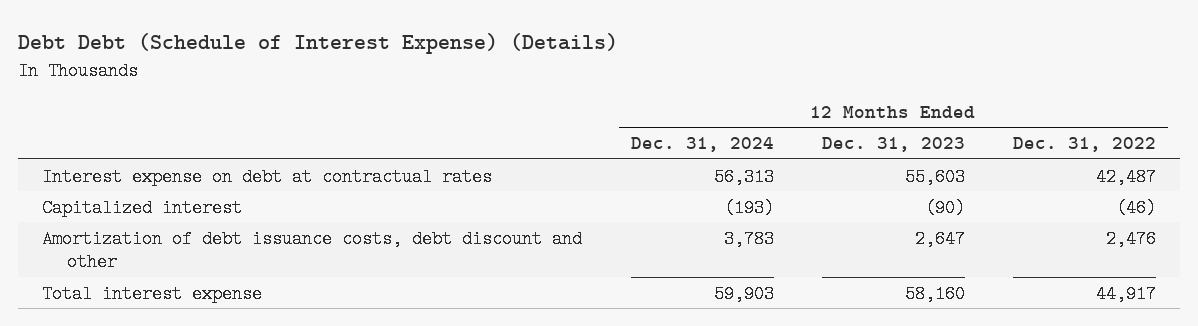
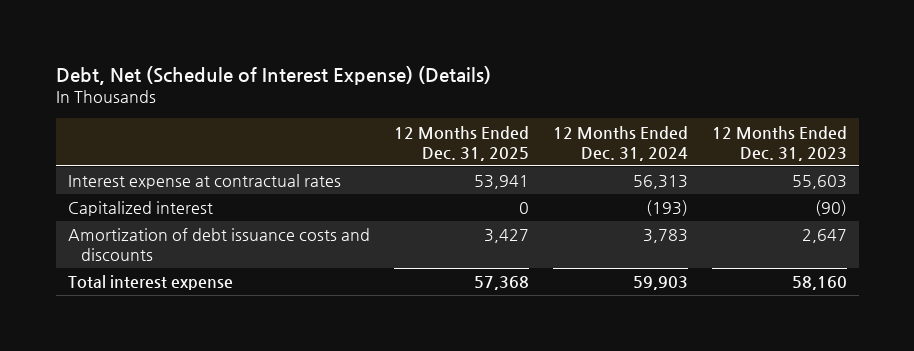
- Debt Debt (Schedule of Interest Expense) (Details)
+ Debt, Net (Schedule of Interest Expense) (Details)
- | 12 Months Ended Dec. 31, 2024 | 12 Months Ended Dec. 31, 2023 | 12 Months Ended Dec. 31, 2022
+ | 12 Months Ended Dec. 31, 2025 | 12 Months Ended Dec. 31, 2024 | 12 Months Ended Dec. 31, 2023
- Interest expense on debt at contractual rates | 56,313 | 55,603 | 42,487
+ Interest expense at contractual rates | 53,941 | 56,313 | 55,603
- Amortization of debt issuance costs, debt discount and other | 3,783 | 2,647 | 2,476
+ Amortization of debt issuance costs and discounts | 3,427 | 3,783 | 2,647

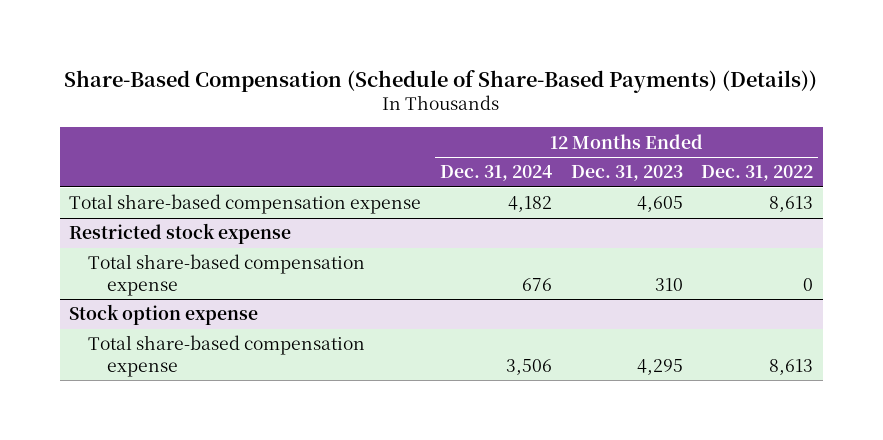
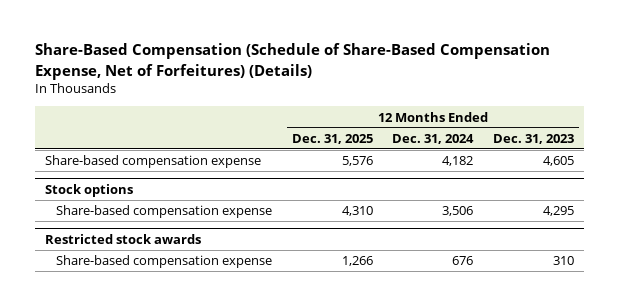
- Share-Based Compensation (Schedule of Share-Based Payments) (Details))
+ Share-Based Compensation (Schedule of Share-Based Compensation Expense, Net of Forfeitures) (Details)
- | 12 Months Ended Dec. 31, 2024 | 12 Months Ended Dec. 31, 2023 | 12 Months Ended Dec. 31, 2022
+ | 12 Months Ended Dec. 31, 2025 | 12 Months Ended Dec. 31, 2024 | 12 Months Ended Dec. 31, 2023
- Total share-based compensation expense | 4,182 | 4,605 | 8,613
- Restricted stock expense
- Total share-based compensation expense | 676 | 310 | 0
- Stock option expense
- Total share-based compensation expense | 3,506 | 4,295 | 8,613
+ Share-based compensation expense | 5,576 | 4,182 | 4,605
+ Stock options
+ Share-based compensation expense | 4,310 | 3,506 | 4,295
+ Restricted stock awards
+ Share-based compensation expense | 1,266 | 676 | 310

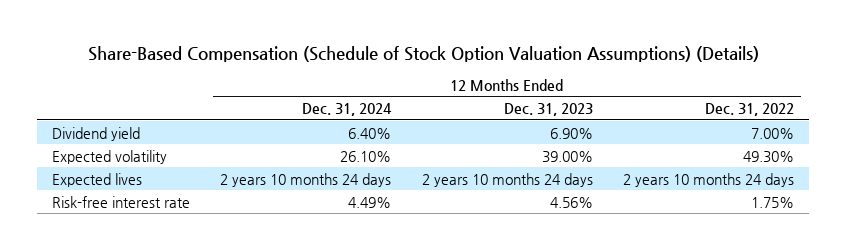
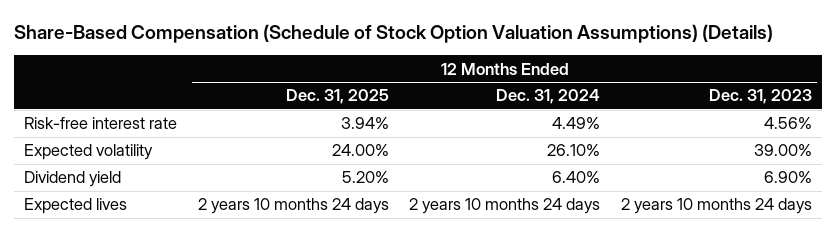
- | 12 Months Ended Dec. 31, 2024 | 12 Months Ended Dec. 31, 2023 | 12 Months Ended Dec. 31, 2022
+ | 12 Months Ended Dec. 31, 2025 | 12 Months Ended Dec. 31, 2024 | 12 Months Ended Dec. 31, 2023
moved up: Risk-free interest rate | 3.94% | 4.49% | 4.56%
moved down: Dividend yield | 5.20% | 6.40% | 6.90%

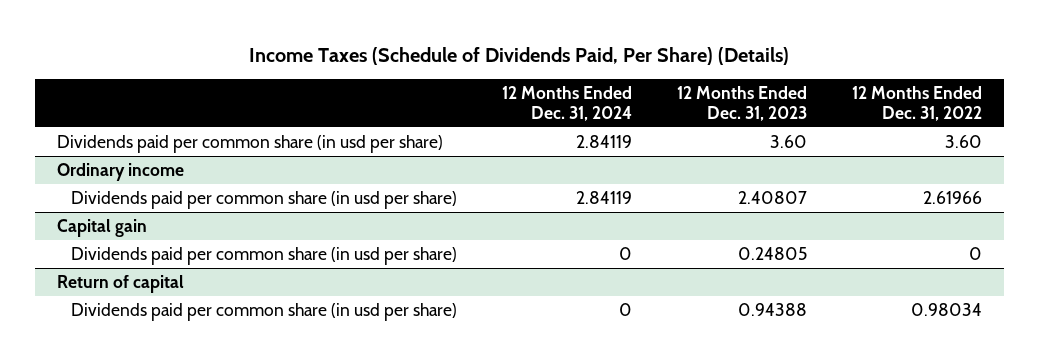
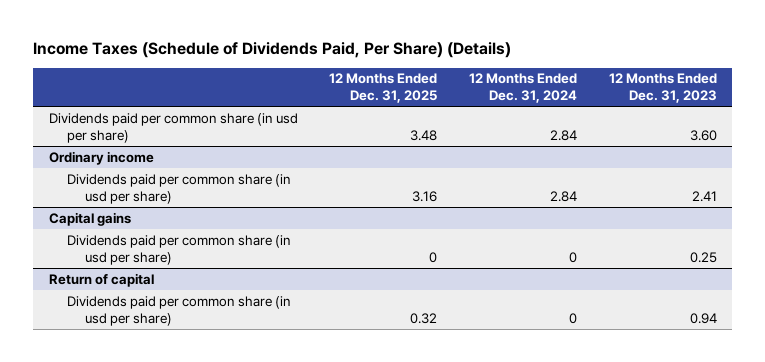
- | 12 Months Ended Dec. 31, 2024 | 12 Months Ended Dec. 31, 2023 | 12 Months Ended Dec. 31, 2022
+ | 12 Months Ended Dec. 31, 2025 | 12 Months Ended Dec. 31, 2024 | 12 Months Ended Dec. 31, 2023
- Dividends paid per common share (in usd per share) | 2.84119 | 3.60 | 3.60
+ Dividends paid per common share (in usd per share) | 3.48 | 2.84 | 3.60
@ Ordinary income
- Dividends paid per common share (in usd per share) | 2.84119 | 2.40807 | 2.61966
- Capital gain
- Dividends paid per common share (in usd per share) | 0 | 0.24805 | 0
@ Ordinary income
+ Dividends paid per common share (in usd per share) | 3.16 | 2.84 | 2.41
+ Capital gains
+ Dividends paid per common share (in usd per share) | 0 | 0 | 0.25
@ Return of capital
- Dividends paid per common share (in usd per share) | 0 | 0.94388 | 0.98034
+ Dividends paid per common share (in usd per share) | 0.32 | 0 | 0.94

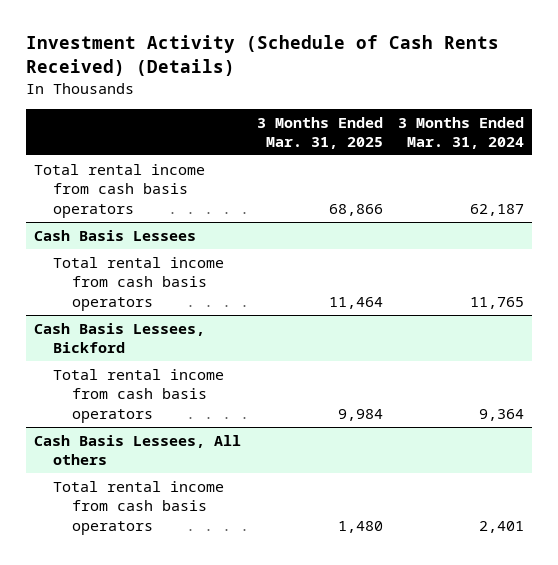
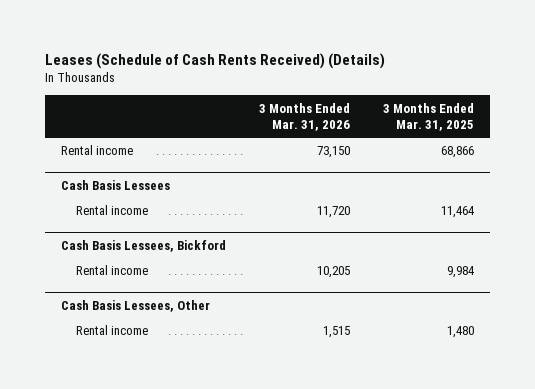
- Investment Activity (Schedule of Cash Rents Received) (Details)
+ Leases (Schedule of Cash Rents Received) (Details)
- | 3 Months Ended Mar. 31, 2025 | 3 Months Ended Mar. 31, 2024
+ | 3 Months Ended Mar. 31, 2026 | 3 Months Ended Mar. 31, 2025
- Total rental income from cash basis operators | 68,866 | 62,187
+ Rental income | 73,150 | 68,866
@ Cash Basis Lessees
- Total rental income from cash basis operators | 11,464 | 11,765
+ Rental income | 11,720 | 11,464
@ Cash Basis Lessees, Bickford
- Total rental income from cash basis operators | 9,984 | 9,364
- Cash Basis Lessees, All others
- Total rental income from cash basis operators | 1,480 | 2,401
@ Cash Basis Lessees, Bickford
+ Rental income | 10,205 | 9,984
+ Cash Basis Lessees, Other
+ Rental income | 1,515 | 1,480

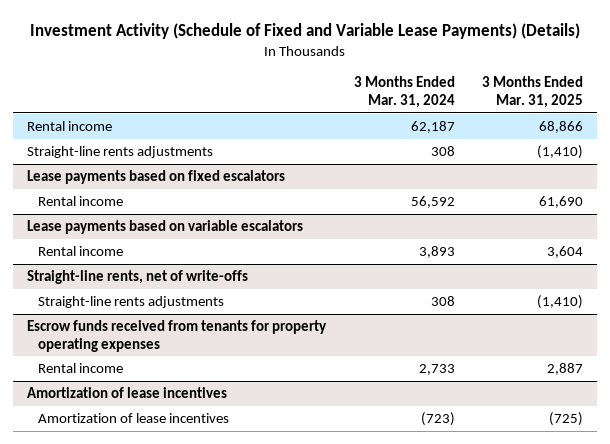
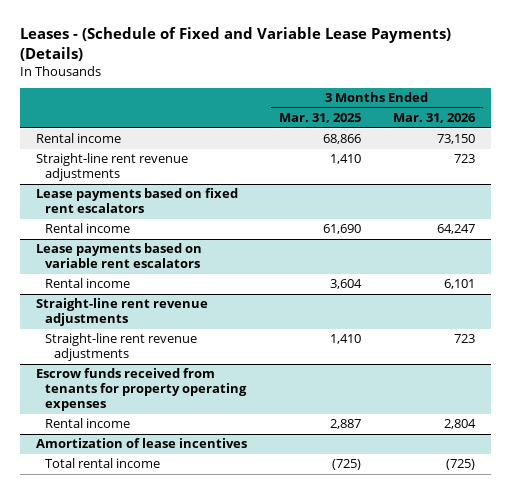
- Investment Activity (Schedule of Fixed and Variable Lease Payments) (Details)
+ Leases - (Schedule of Fixed and Variable Lease Payments) (Details)
- | 3 Months Ended Mar. 31, 2024 | 3 Months Ended Mar. 31, 2025
+ | 3 Months Ended Mar. 31, 2025 | 3 Months Ended Mar. 31, 2026
- Straight-line rents adjustments | 308 | (1,410)
- Lease payments based on fixed escalators
+ Straight-line rent revenue adjustments | 1,410 | 723
+ Lease payments based on fixed rent escalators
- Lease payments based on variable escalators
+ Lease payments based on variable rent escalators
- Straight-line rents, net of write-offs
- Straight-line rents adjustments | 308 | (1,410)
+ Straight-line rent revenue adjustments
+ Straight-line rent revenue adjustments | 1,410 | 723
@ Amortization of lease incentives
- Amortization of lease incentives | (723) | (725)
+ Total rental income | (725) | (725)

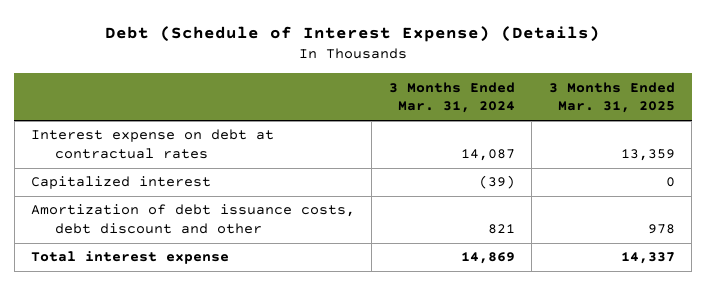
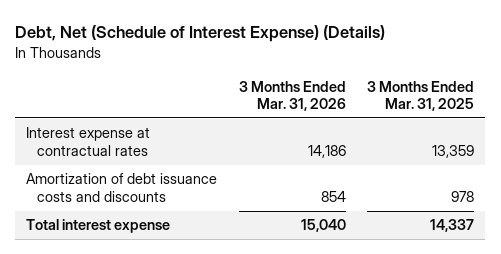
- Debt (Schedule of Interest Expense) (Details)
+ Debt, Net (Schedule of Interest Expense) (Details)
- | 3 Months Ended Mar. 31, 2024 | 3 Months Ended Mar. 31, 2025
+ | 3 Months Ended Mar. 31, 2026 | 3 Months Ended Mar. 31, 2025
- Interest expense on debt at contractual rates | 14,087 | 13,359
- Capitalized interest | (39) | 0
- Amortization of debt issuance costs, debt discount and other | 821 | 978
+ Interest expense at contractual rates | 14,186 | 13,359
+ Amortization of debt issuance costs and discounts | 854 | 978

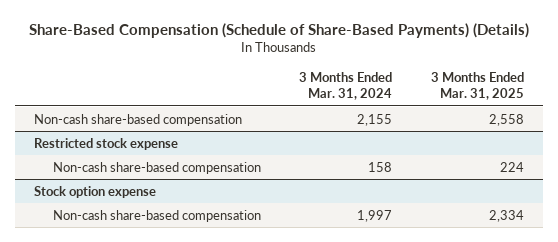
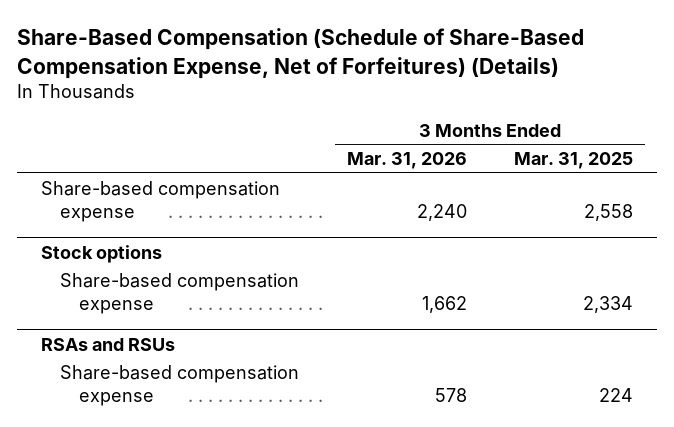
- Share-Based Compensation (Schedule of Share-Based Payments) (Details)
+ Share-Based Compensation (Schedule of Share-Based Compensation Expense, Net of Forfeitures) (Details)
- | 3 Months Ended Mar. 31, 2024 | 3 Months Ended Mar. 31, 2025
+ | 3 Months Ended Mar. 31, 2026 | 3 Months Ended Mar. 31, 2025
- Non-cash share-based compensation | 2,155 | 2,558
- Restricted stock expense
- Non-cash share-based compensation | 158 | 224
- Stock option expense
- Non-cash share-based compensation | 1,997 | 2,334
+ Share-based compensation expense | 2,240 | 2,558
+ Stock options
+ Share-based compensation expense | 1,662 | 2,334
+ RSAs and RSUs
+ Share-based compensation expense | 578 | 224

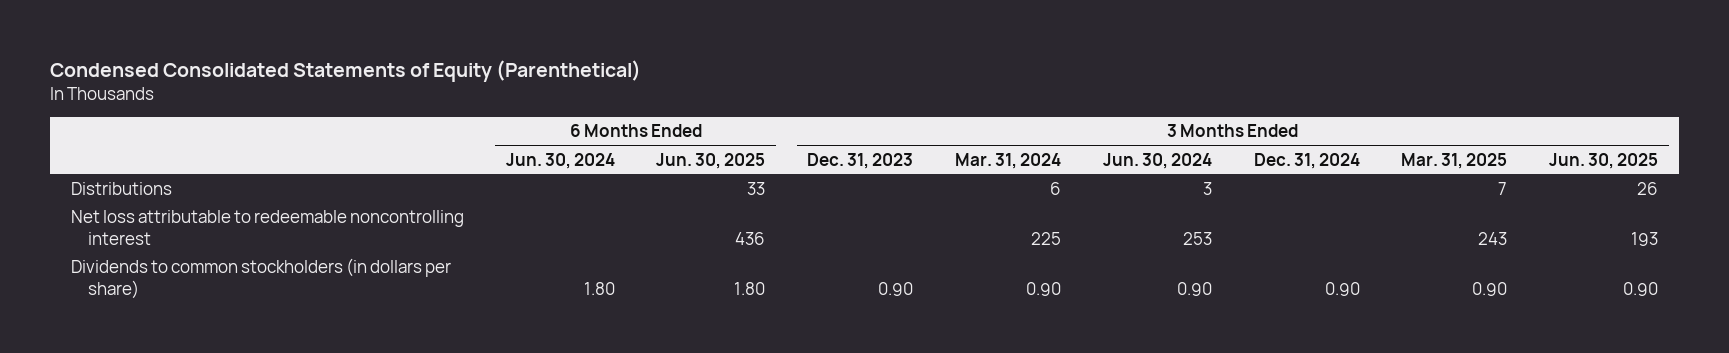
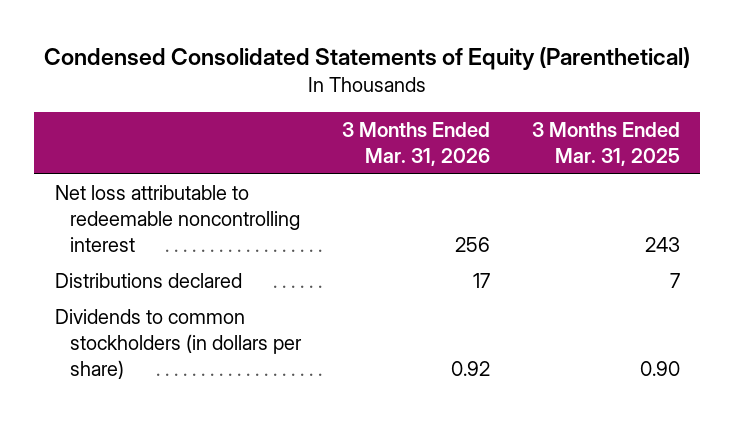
- | 6 Months Ended Jun. 30, 2024 | 6 Months Ended Jun. 30, 2025 | 3 Months Ended Dec. 31, 2023 | 3 Months Ended Mar. 31, 2024 | 3 Months Ended Jun. 30, 2024 | 3 Months Ended Dec. 31, 2024 | 3 Months Ended Mar. 31, 2025 | 3 Months Ended Jun. 30, 2025
+ | 3 Months Ended Mar. 31, 2026 | 3 Months Ended Mar. 31, 2025
- Distributions | | 33 | | 6 | 3 | | 7 | 26
+ Distributions declared | 17 | 7

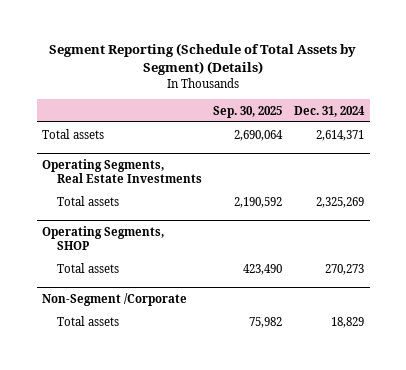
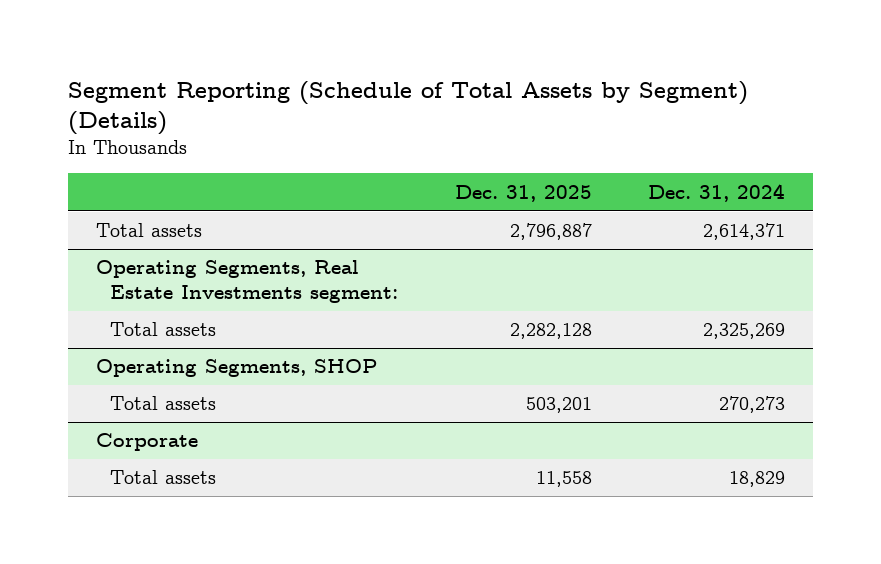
- | Sep. 30, 2025 | Dec. 31, 2024
+ | Dec. 31, 2025 | Dec. 31, 2024
- Operating Segments, Real Estate Investments
+ Operating Segments, Real Estate Investments segment:
- Non-Segment /Corporate
+ Corporate

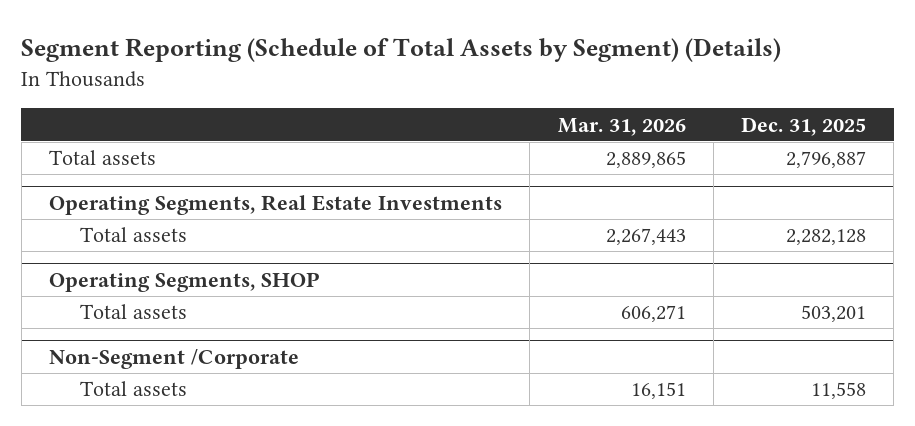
- | Dec. 31, 2025 | Dec. 31, 2024
+ | Mar. 31, 2026 | Dec. 31, 2025
- Operating Segments, Real Estate Investments segment:
+ Operating Segments, Real Estate Investments
- Corporate
+ Non-Segment /Corporate

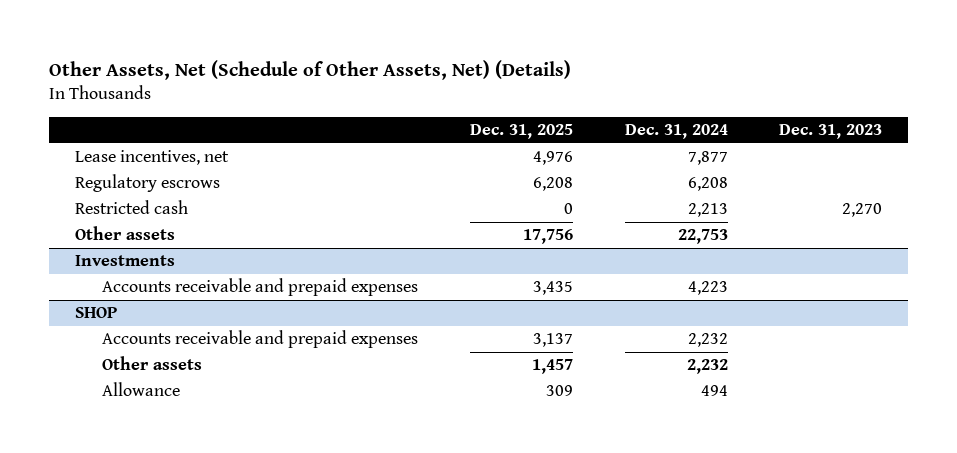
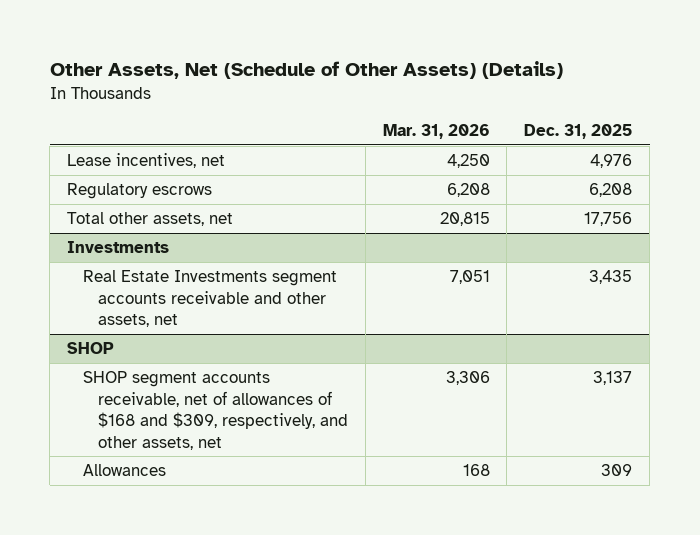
- Other Assets, Net (Schedule of Other Assets, Net) (Details)
+ Other Assets, Net (Schedule of Other Assets) (Details)
- | Dec. 31, 2025 | Dec. 31, 2024 | Dec. 31, 2023
+ | Mar. 31, 2026 | Dec. 31, 2025
- Restricted cash | 0 | 2,213 | 2,270
- Other assets | 17,756 | 22,753 |
+ Total other assets, net | 20,815 | 17,756
@ Investments
- Accounts receivable and prepaid expenses | 3,435 | 4,223 |
+ Real Estate Investments segment accounts receivable and other assets, net | 7,051 | 3,435
@ SHOP
- Accounts receivable and prepaid expenses | 3,137 | 2,232 |
- Other assets | 1,457 | 2,232 |
- Allowance | 309 | 494 |
+ SHOP segment accounts receivable, net of allowances of $168 and $309, respectively, and other assets, net | 3,306 | 3,137
+ Allowances | 168 | 309

